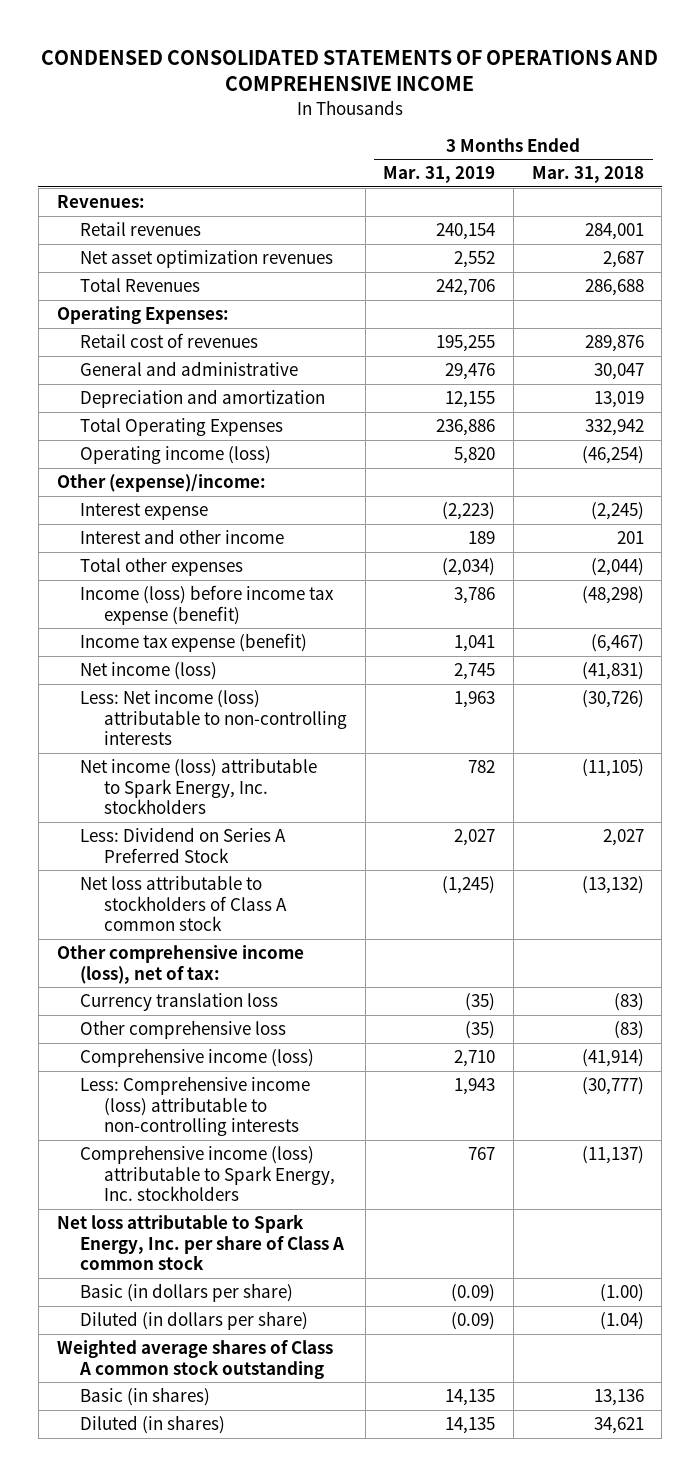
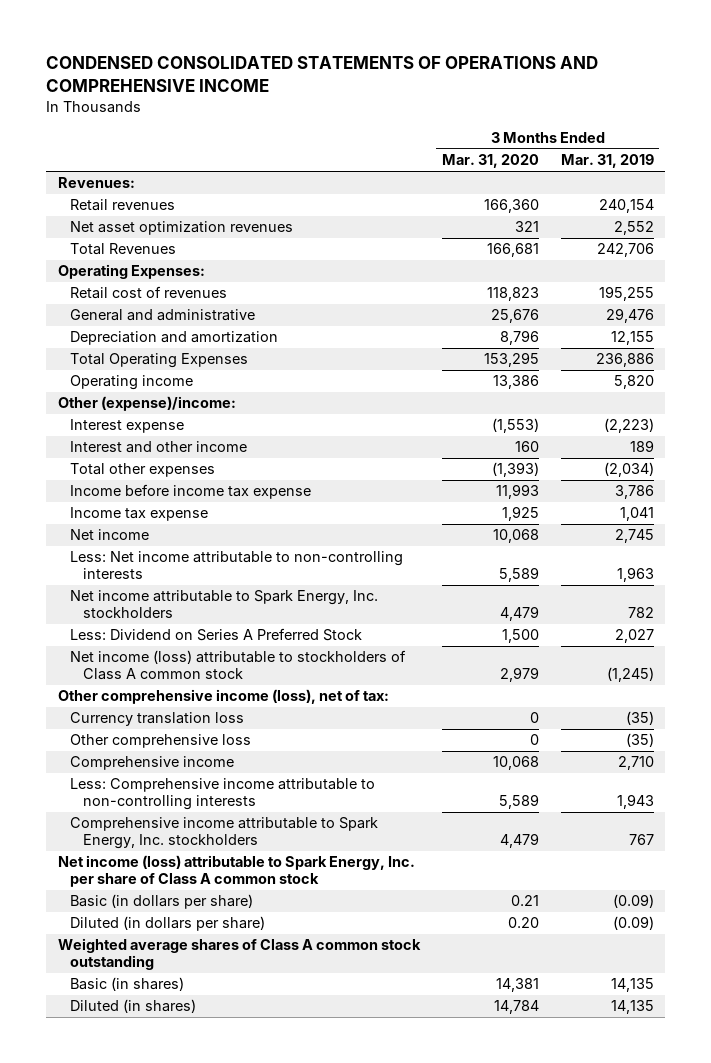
- | 3 Months Ended Mar. 31, 2019 | 3 Months Ended Mar. 31, 2018
+ | 3 Months Ended Mar. 31, 2020 | 3 Months Ended Mar. 31, 2019
- Operating income (loss) | 5,820 | (46,254)
+ Operating income | 13,386 | 5,820
- Income (loss) before income tax expense (benefit) | 3,786 | (48,298)
- Income tax expense (benefit) | 1,041 | (6,467)
- Net income (loss) | 2,745 | (41,831)
- Less: Net income (loss) attributable to non-controlling interests | 1,963 | (30,726)
- Net income (loss) attributable to Spark Energy, Inc. stockholders | 782 | (11,105)
+ Income before income tax expense | 11,993 | 3,786
+ Income tax expense | 1,925 | 1,041
+ Net income | 10,068 | 2,745
+ Less: Net income attributable to non-controlling interests | 5,589 | 1,963
+ Net income attributable to Spark Energy, Inc. stockholders | 4,479 | 782
- Net loss attributable to stockholders of Class A common stock | (1,245) | (13,132)
+ Net income (loss) attributable to stockholders of Class A common stock | 2,979 | (1,245)
- Comprehensive income (loss) | 2,710 | (41,914)
- Less: Comprehensive income (loss) attributable to non-controlling interests | 1,943 | (30,777)
- Comprehensive income (loss) attributable to Spark Energy, Inc. stockholders | 767 | (11,137)
- Net loss attributable to Spark Energy, Inc. per share of Class A common stock
+ Comprehensive income | 10,068 | 2,710
+ Less: Comprehensive income attributable to non-controlling interests | 5,589 | 1,943
+ Comprehensive income attributable to Spark Energy, Inc. stockholders | 4,479 | 767
+ Net income (loss) attributable to Spark Energy, Inc. per share of Class A common stock

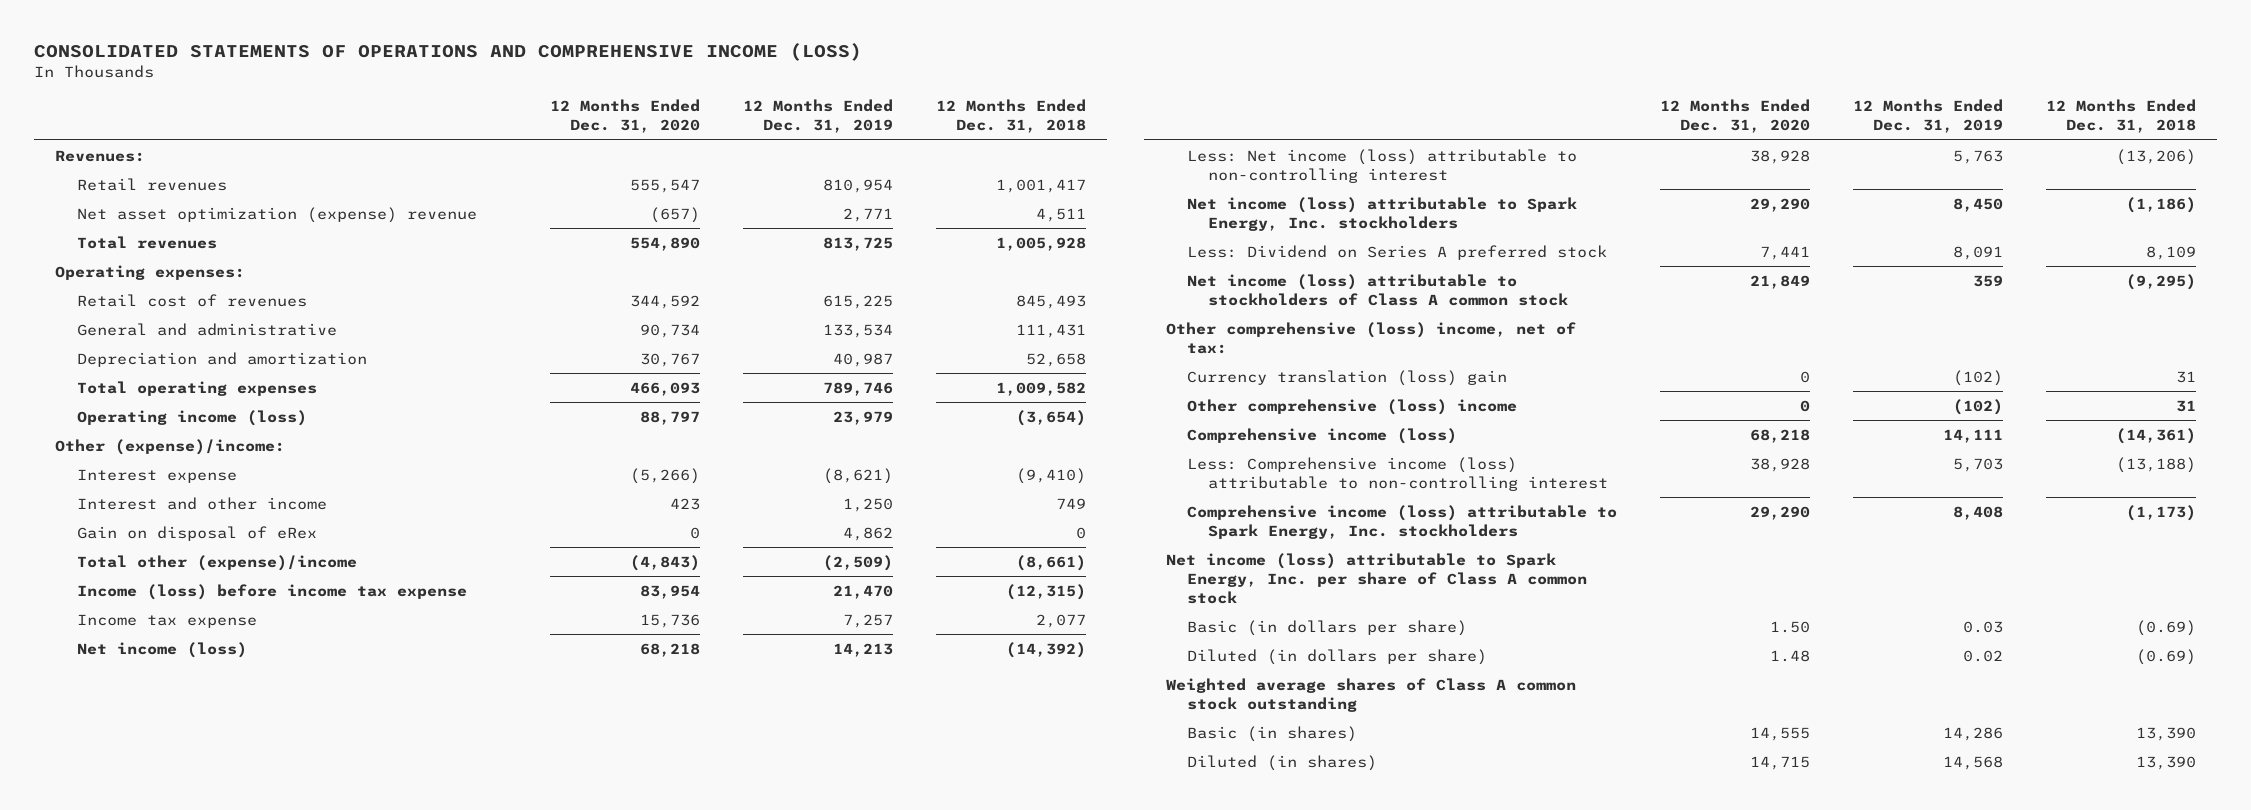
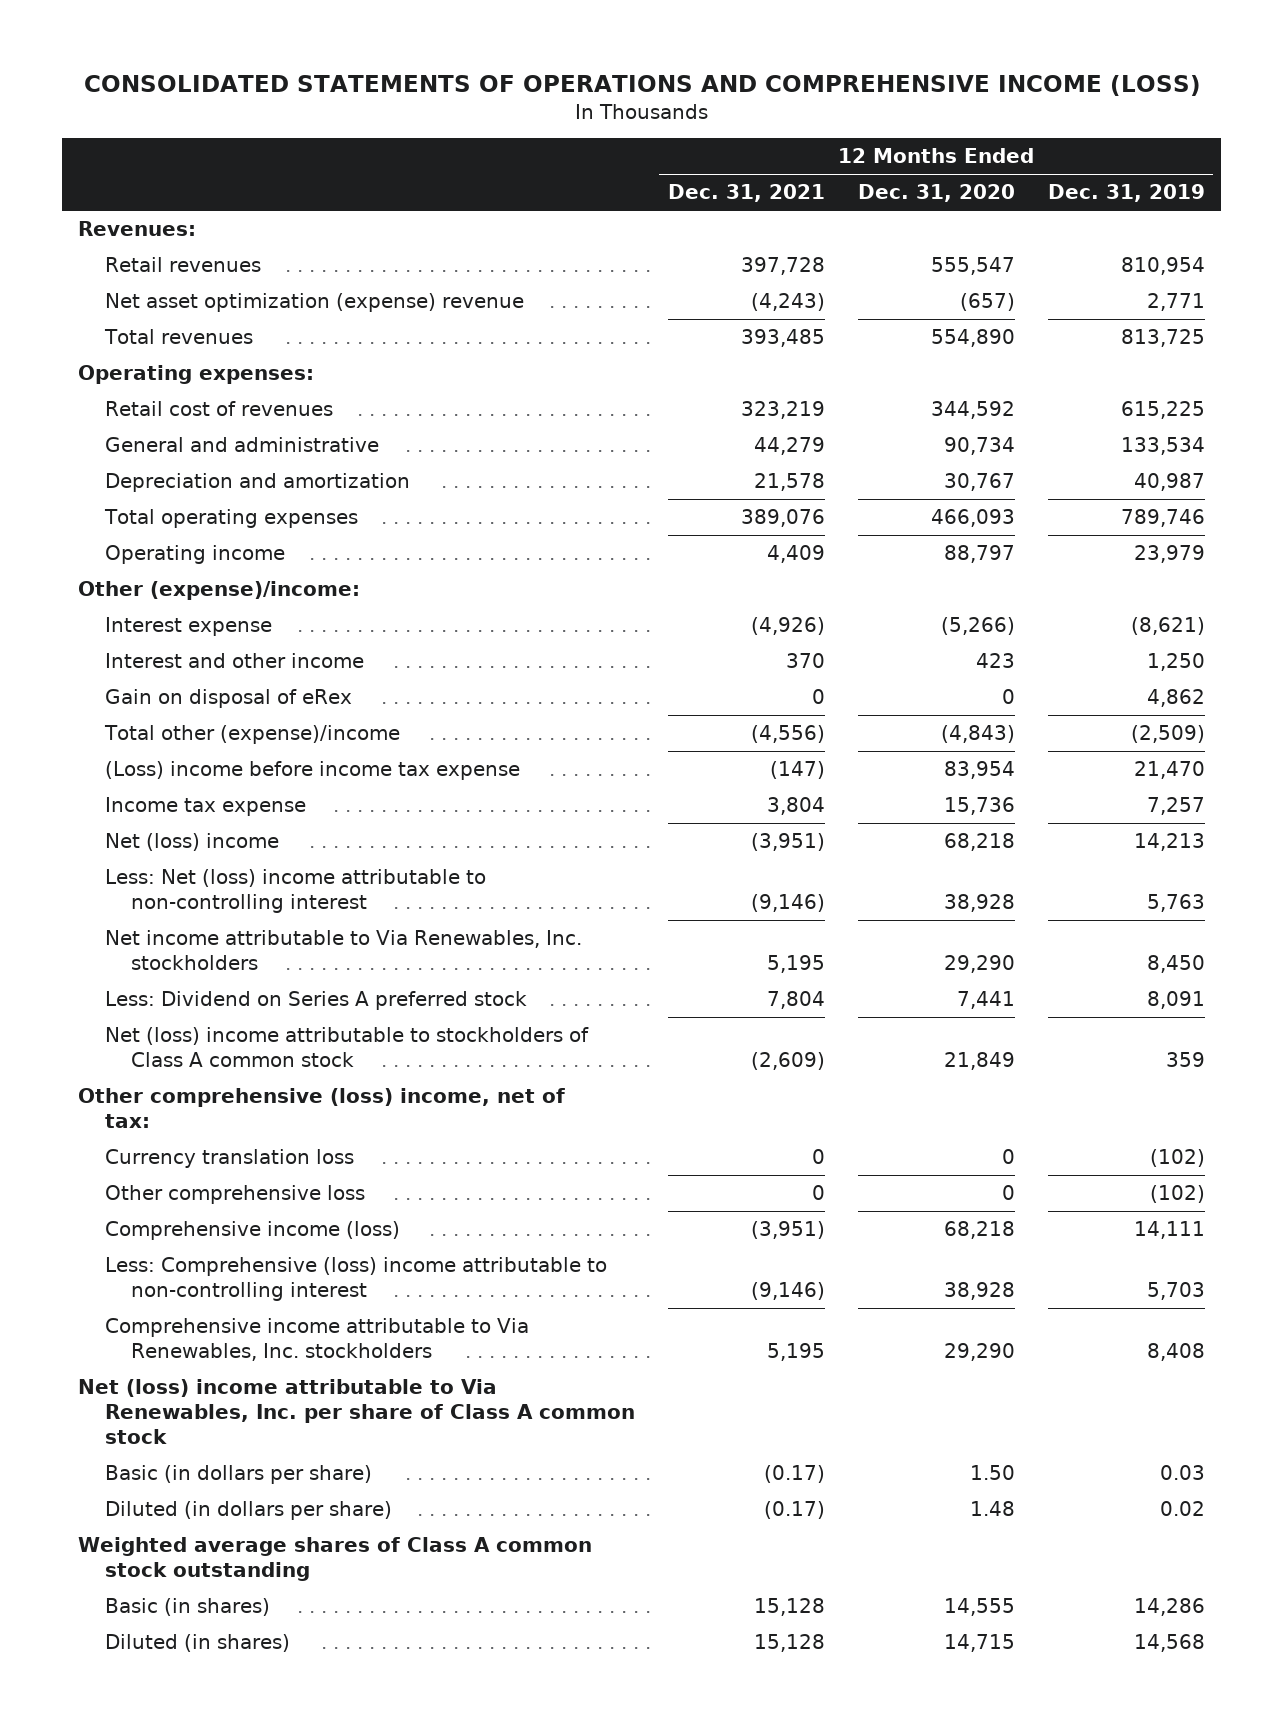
- | 12 Months Ended Dec. 31, 2020 | 12 Months Ended Dec. 31, 2019 | 12 Months Ended Dec. 31, 2018
+ | 12 Months Ended Dec. 31, 2021 | 12 Months Ended Dec. 31, 2020 | 12 Months Ended Dec. 31, 2019
- Operating income (loss) | 88,797 | 23,979 | (3,654)
+ Operating income | 4,409 | 88,797 | 23,979
- Income (loss) before income tax expense | 83,954 | 21,470 | (12,315)
+ (Loss) income before income tax expense | (147) | 83,954 | 21,470
- Net income (loss) | 68,218 | 14,213 | (14,392)
- Less: Net income (loss) attributable to non-controlling interest | 38,928 | 5,763 | (13,206)
- Net income (loss) attributable to Spark Energy, Inc. stockholders | 29,290 | 8,450 | (1,186)
+ Net (loss) income | (3,951) | 68,218 | 14,213
+ Less: Net (loss) income attributable to non-controlling interest | (9,146) | 38,928 | 5,763
+ Net income attributable to Via Renewables, Inc. stockholders | 5,195 | 29,290 | 8,450
- Net income (loss) attributable to stockholders of Class A common stock | 21,849 | 359 | (9,295)
+ Net (loss) income attributable to stockholders of Class A common stock | (2,609) | 21,849 | 359
- Currency translation (loss) gain | 0 | (102) | 31
- Other comprehensive (loss) income | 0 | (102) | 31
+ Currency translation loss | 0 | 0 | (102)
+ Other comprehensive loss | 0 | 0 | (102)
- Less: Comprehensive income (loss) attributable to non-controlling interest | 38,928 | 5,703 | (13,188)
- Comprehensive income (loss) attributable to Spark Energy, Inc. stockholders | 29,290 | 8,408 | (1,173)
- Net income (loss) attributable to Spark Energy, Inc. per share of Class A common stock
+ Less: Comprehensive (loss) income attributable to non-controlling interest | (9,146) | 38,928 | 5,703
+ Comprehensive income attributable to Via Renewables, Inc. stockholders | 5,195 | 29,290 | 8,408
+ Net (loss) income attributable to Via Renewables, Inc. per share of Class A common stock

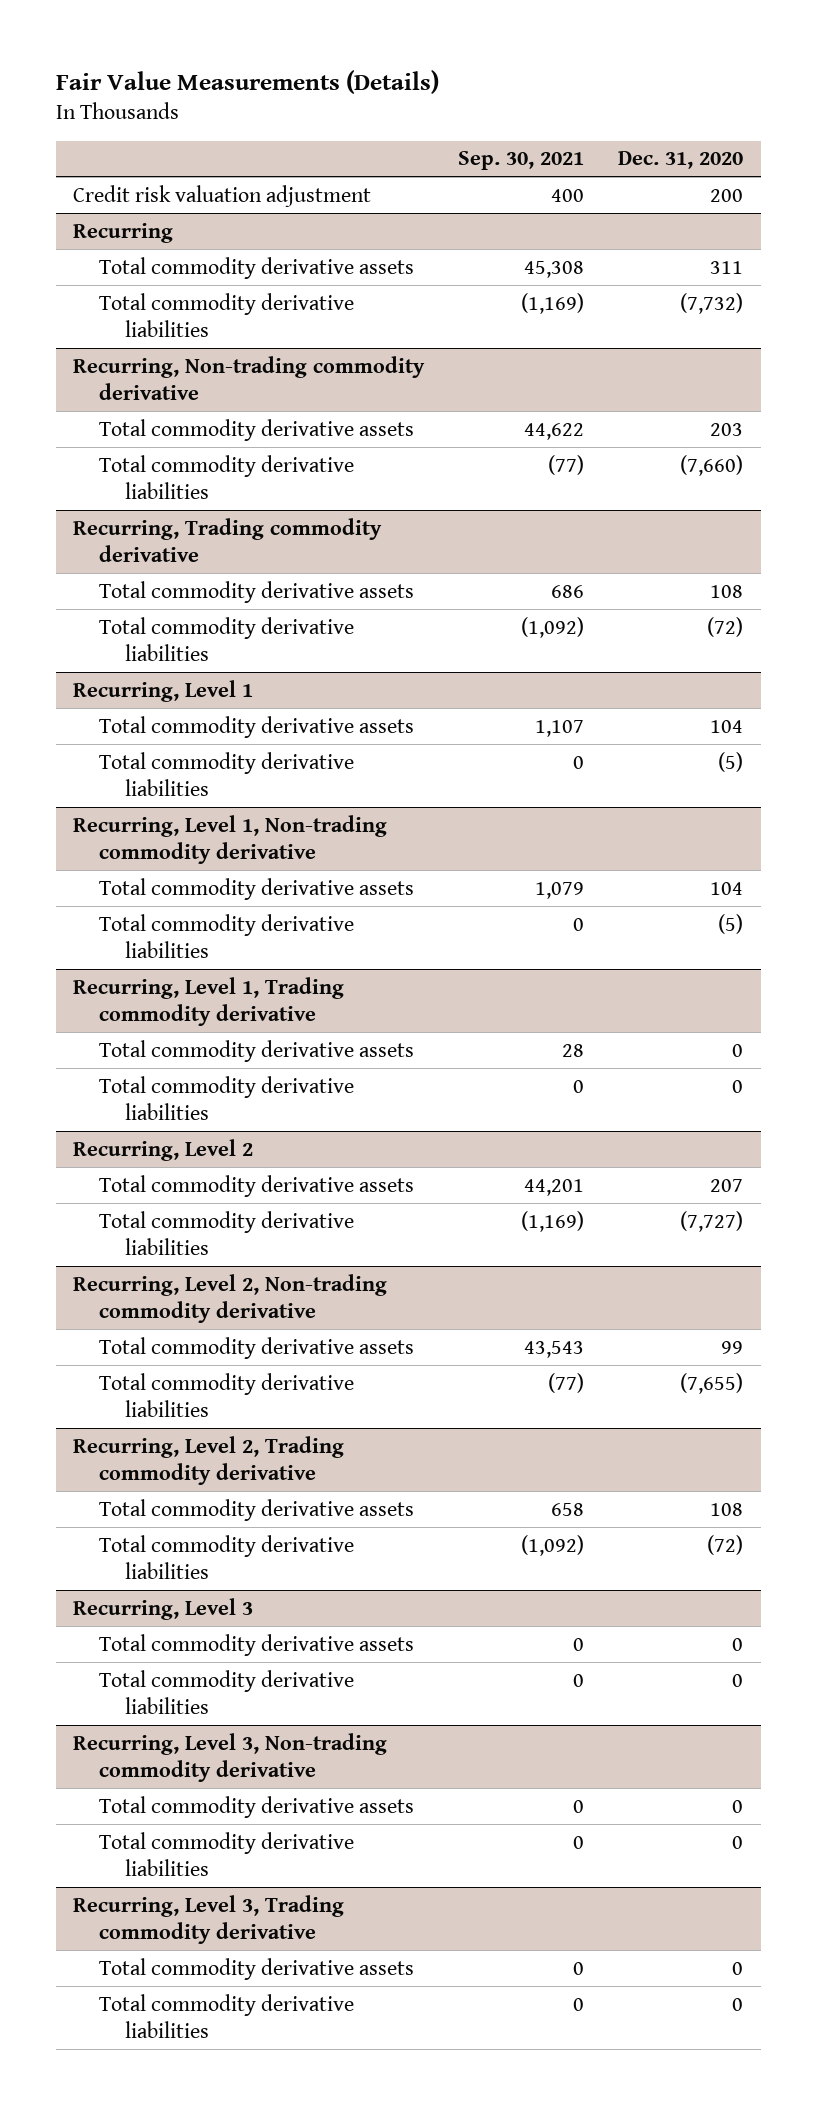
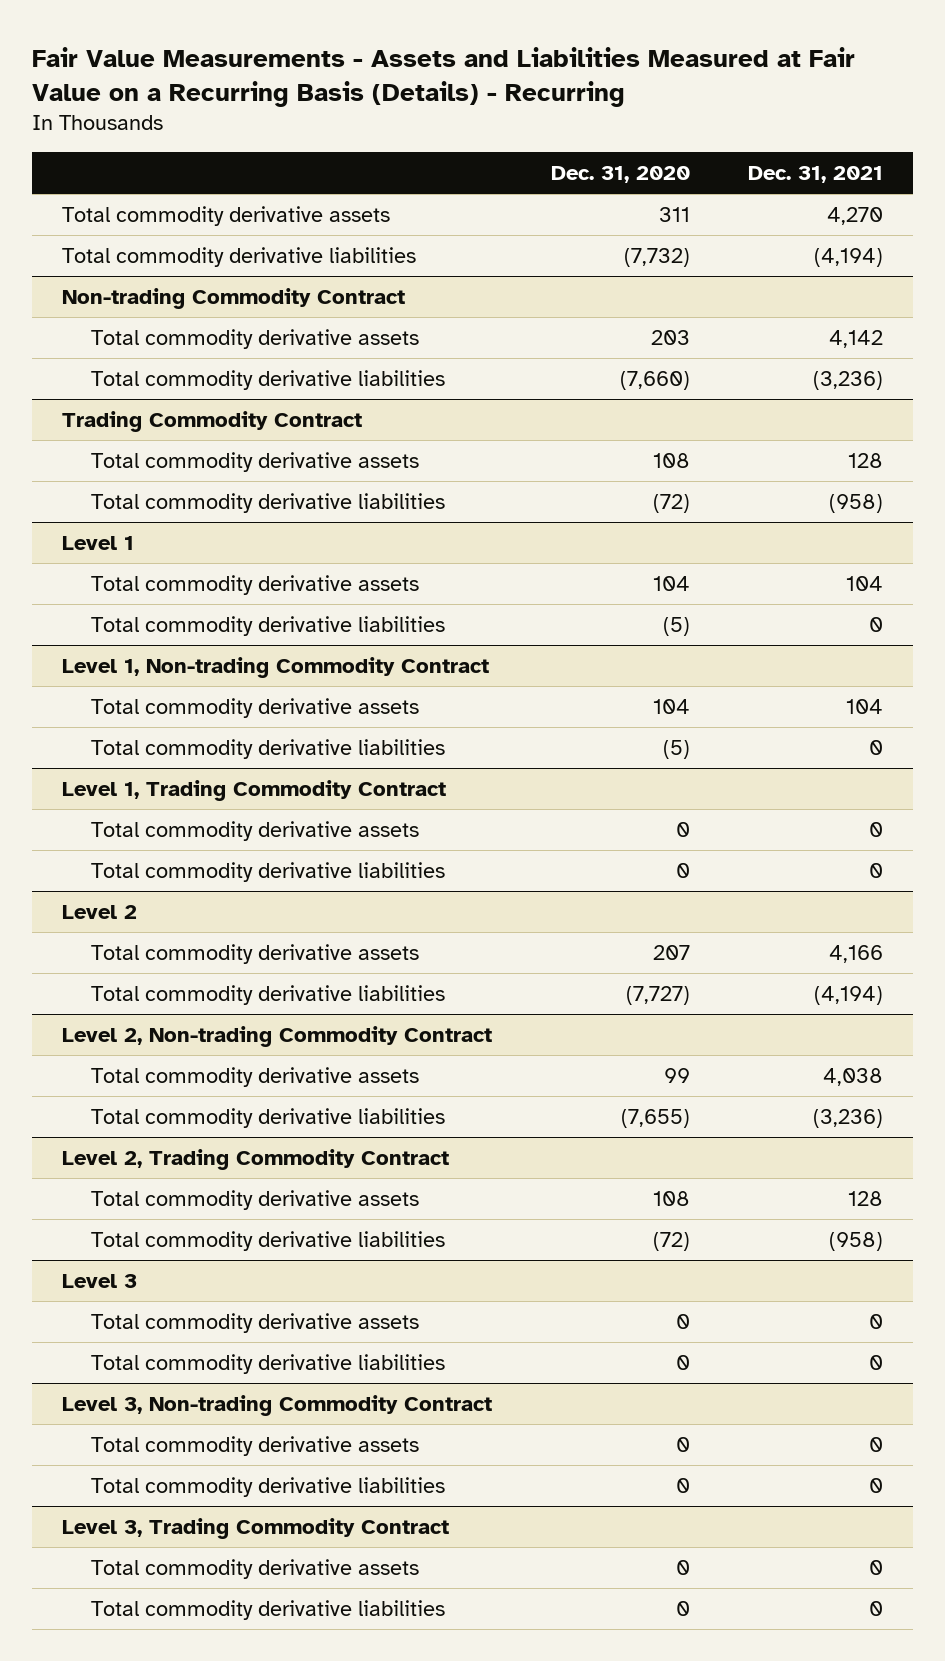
- Fair Value Measurements (Details)
+ Fair Value Measurements - Assets and Liabilities Measured at Fair Value on a Recurring Basis (Details) - Recurring
- | Sep. 30, 2021 | Dec. 31, 2020
+ | Dec. 31, 2020 | Dec. 31, 2021
- Credit risk valuation adjustment | 400 | 200
- Recurring
- Recurring, Non-trading commodity derivative
+ Non-trading Commodity Contract
- Recurring, Trading commodity derivative
+ Trading Commodity Contract
- Recurring, Level 1
+ Level 1
- Recurring, Level 1, Non-trading commodity derivative
+ Level 1, Non-trading Commodity Contract
- Recurring, Level 1, Trading commodity derivative
+ Level 1, Trading Commodity Contract
- Recurring, Level 2
+ Level 2
- Recurring, Level 2, Non-trading commodity derivative
+ Level 2, Non-trading Commodity Contract
- Recurring, Level 2, Trading commodity derivative
+ Level 2, Trading Commodity Contract
- Recurring, Level 3
+ Level 3
- Recurring, Level 3, Non-trading commodity derivative
+ Level 3, Non-trading Commodity Contract
- Recurring, Level 3, Trading commodity derivative
+ Level 3, Trading Commodity Contract

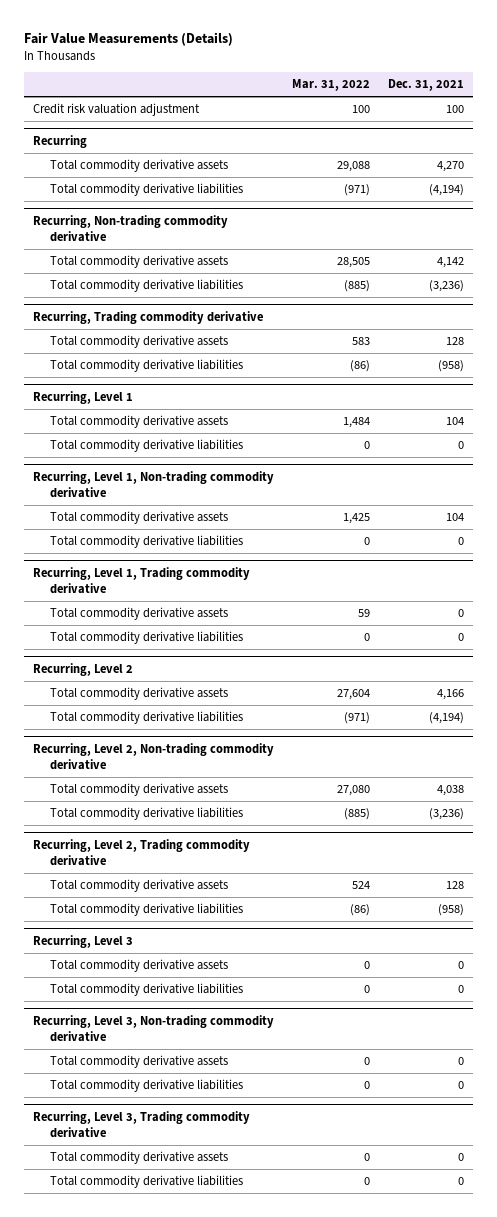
- Fair Value Measurements - Assets and Liabilities Measured at Fair Value on a Recurring Basis (Details) - Recurring
+ Fair Value Measurements (Details)
- | Dec. 31, 2020 | Dec. 31, 2021
+ | Mar. 31, 2022 | Dec. 31, 2021
+ Credit risk valuation adjustment | 100 | 100
+ Recurring
- Non-trading Commodity Contract
+ Recurring, Non-trading commodity derivative
- Trading Commodity Contract
+ Recurring, Trading commodity derivative
- Level 1
+ Recurring, Level 1
- Level 1, Non-trading Commodity Contract
+ Recurring, Level 1, Non-trading commodity derivative
- Level 1, Trading Commodity Contract
+ Recurring, Level 1, Trading commodity derivative
- Level 2
+ Recurring, Level 2
- Level 2, Non-trading Commodity Contract
+ Recurring, Level 2, Non-trading commodity derivative
- Level 2, Trading Commodity Contract
+ Recurring, Level 2, Trading commodity derivative
- Level 3
+ Recurring, Level 3
- Level 3, Non-trading Commodity Contract
+ Recurring, Level 3, Non-trading commodity derivative
- Level 3, Trading Commodity Contract
+ Recurring, Level 3, Trading commodity derivative

